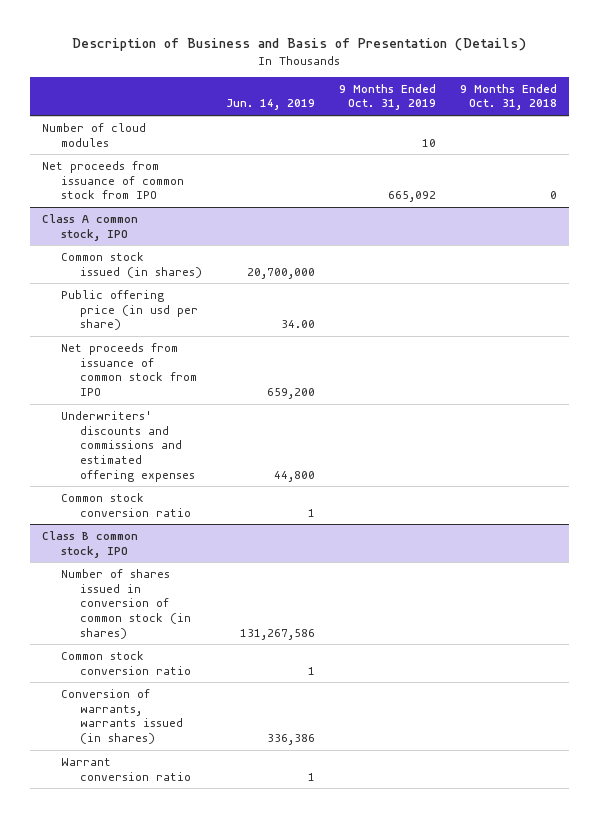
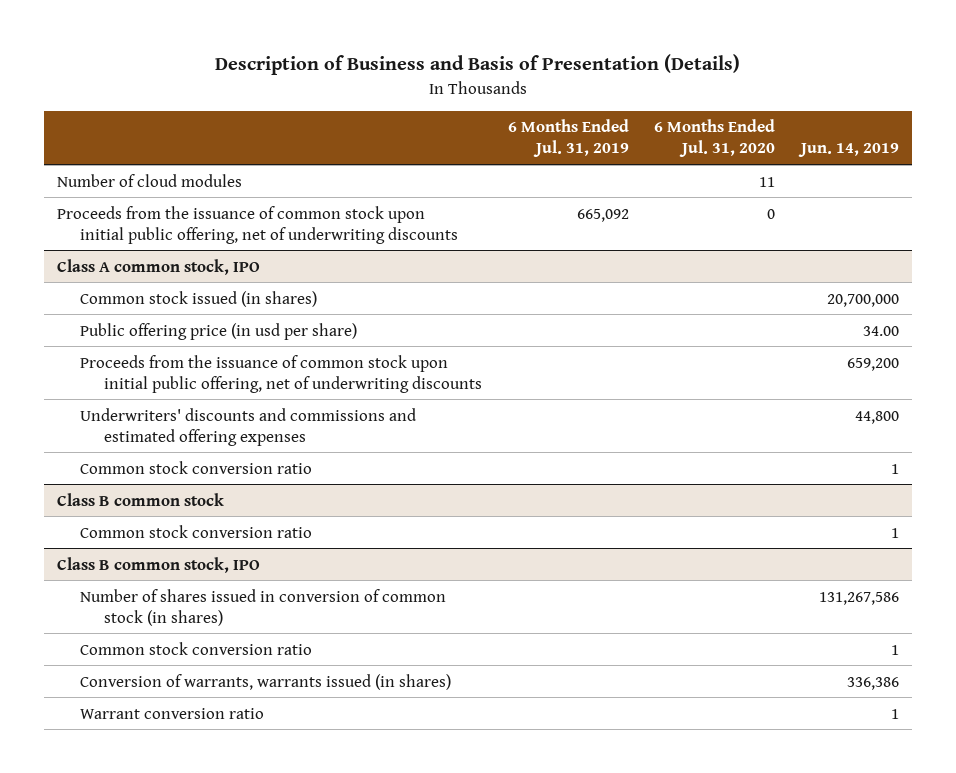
- | Jun. 14, 2019 | 9 Months Ended Oct. 31, 2019 | 9 Months Ended Oct. 31, 2018
+ | 6 Months Ended Jul. 31, 2019 | 6 Months Ended Jul. 31, 2020 | Jun. 14, 2019
- Net proceeds from issuance of common stock from IPO | | 665,092 | 0
+ Proceeds from the issuance of common stock upon initial public offering, net of underwriting discounts | 665,092 | 0 |
@ Class A common stock, IPO
- Net proceeds from issuance of common stock from IPO | 659,200 | |
+ Proceeds from the issuance of common stock upon initial public offering, net of underwriting discounts | | | 659,200
+ Class B common stock
+ Common stock conversion ratio | | | 1

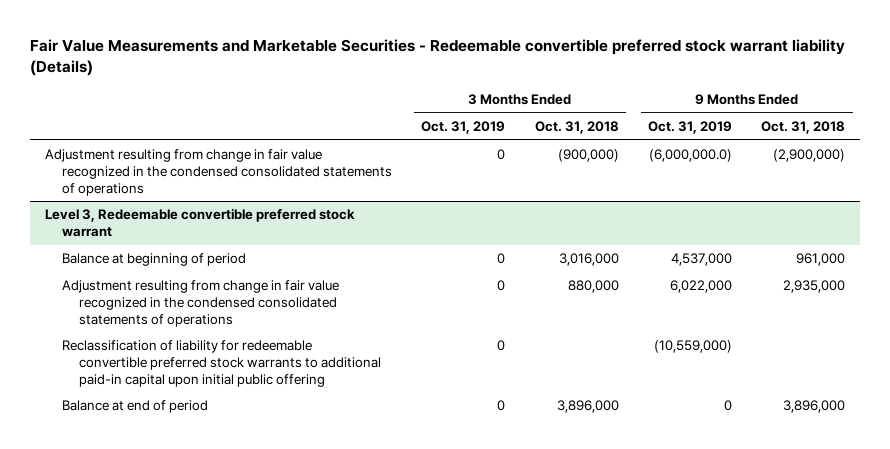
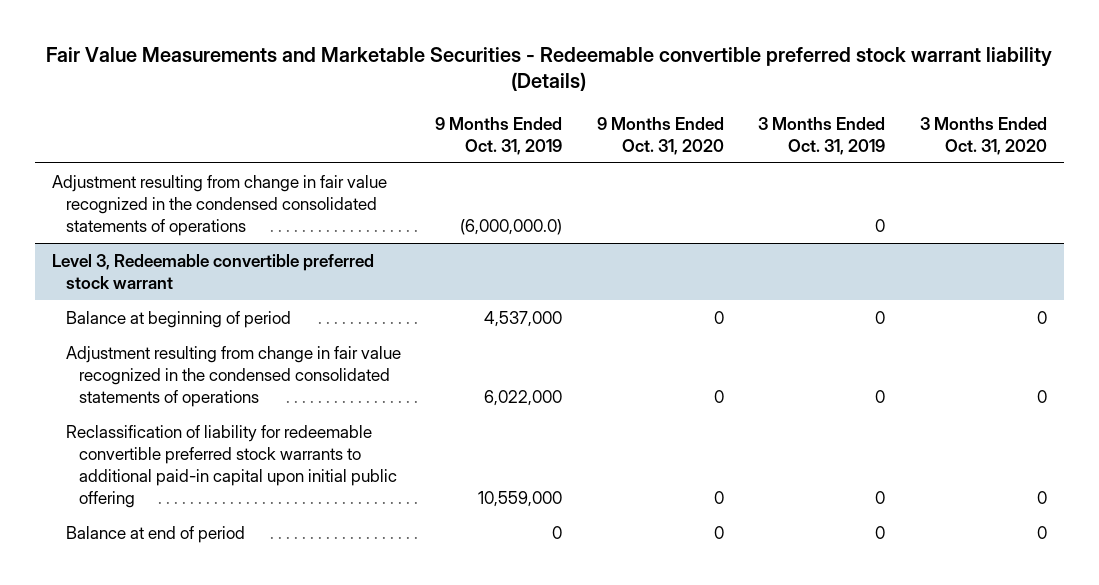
- | 3 Months Ended Oct. 31, 2019 | 3 Months Ended Oct. 31, 2018 | 9 Months Ended Oct. 31, 2019 | 9 Months Ended Oct. 31, 2018
+ | 9 Months Ended Oct. 31, 2019 | 9 Months Ended Oct. 31, 2020 | 3 Months Ended Oct. 31, 2019 | 3 Months Ended Oct. 31, 2020
@ Level 3, Redeemable convertible preferred stock warrant
- Reclassification of liability for redeemable convertible preferred stock warrants to additional paid-in capital upon initial public offering | 0 | | (10,559,000) |
+ Reclassification of liability for redeemable convertible preferred stock warrants to additional paid-in capital upon initial public offering | 10,559,000 | 0 | 0 | 0

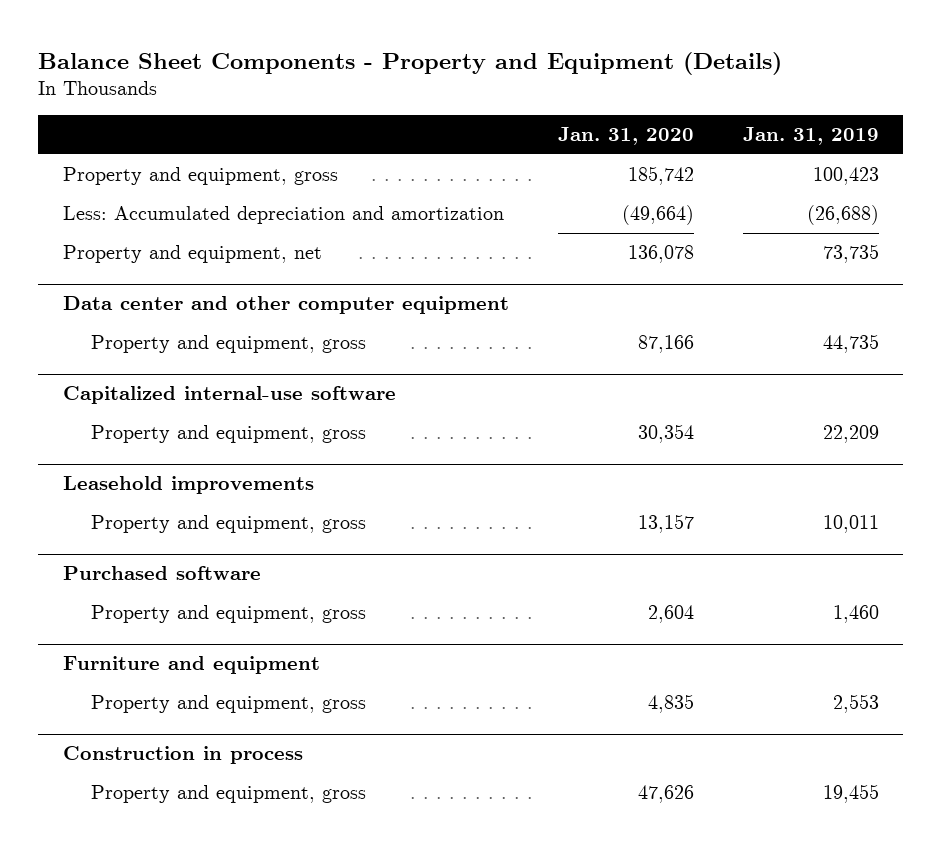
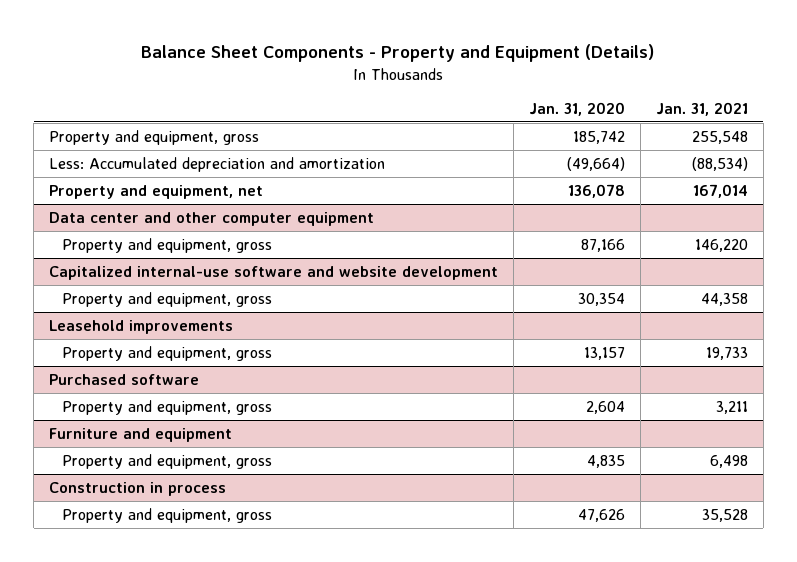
- | Jan. 31, 2020 | Jan. 31, 2019
+ | Jan. 31, 2020 | Jan. 31, 2021
- Capitalized internal-use software
+ Capitalized internal-use software and website development

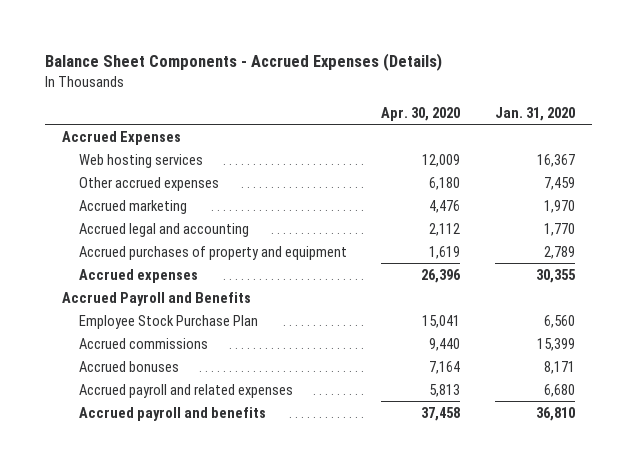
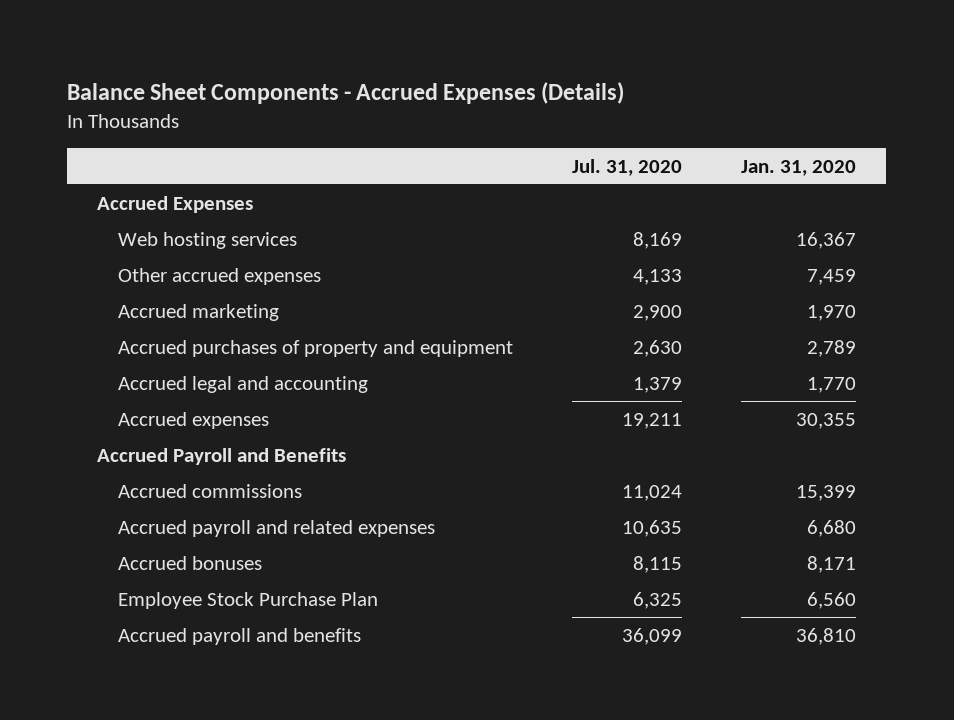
- | Apr. 30, 2020 | Jan. 31, 2020
+ | Jul. 31, 2020 | Jan. 31, 2020
moved down: Accrued legal and accounting | 1,379 | 1,770
moved down: Accrued bonuses | 8,115 | 8,171
moved down: Employee Stock Purchase Plan | 6,325 | 6,560

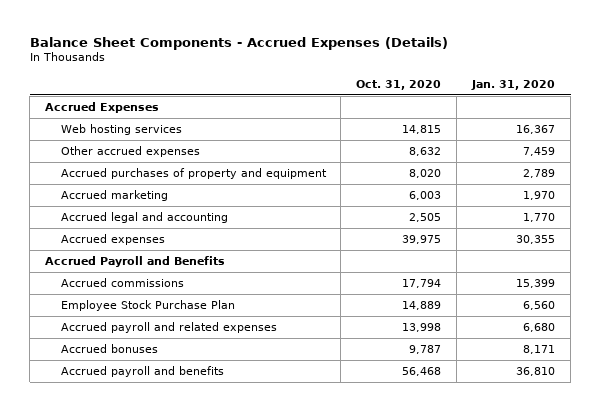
- | Jul. 31, 2020 | Jan. 31, 2020
+ | Oct. 31, 2020 | Jan. 31, 2020
moved down: Accrued marketing | 6,003 | 1,970
moved up: Employee Stock Purchase Plan | 14,889 | 6,560

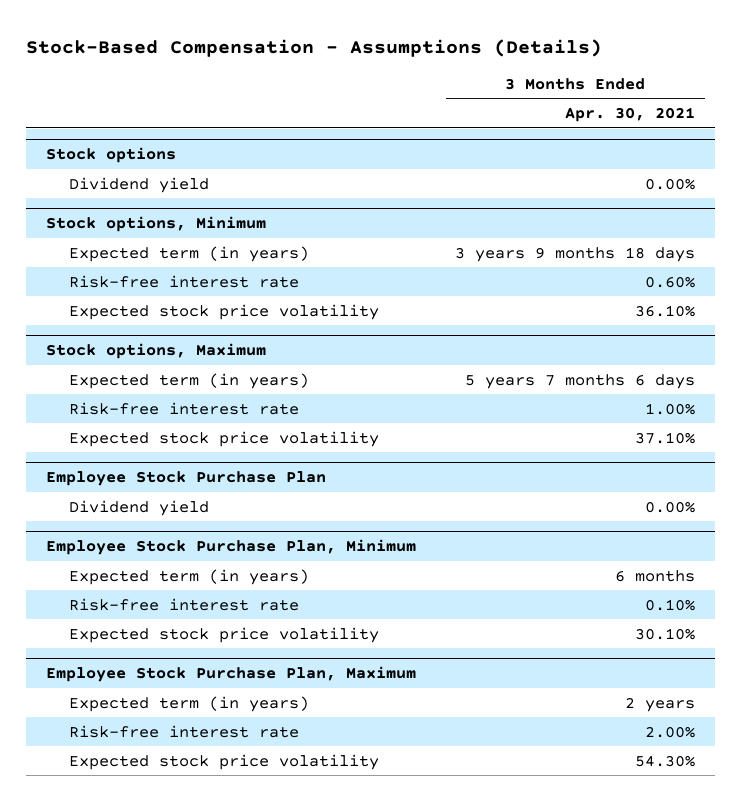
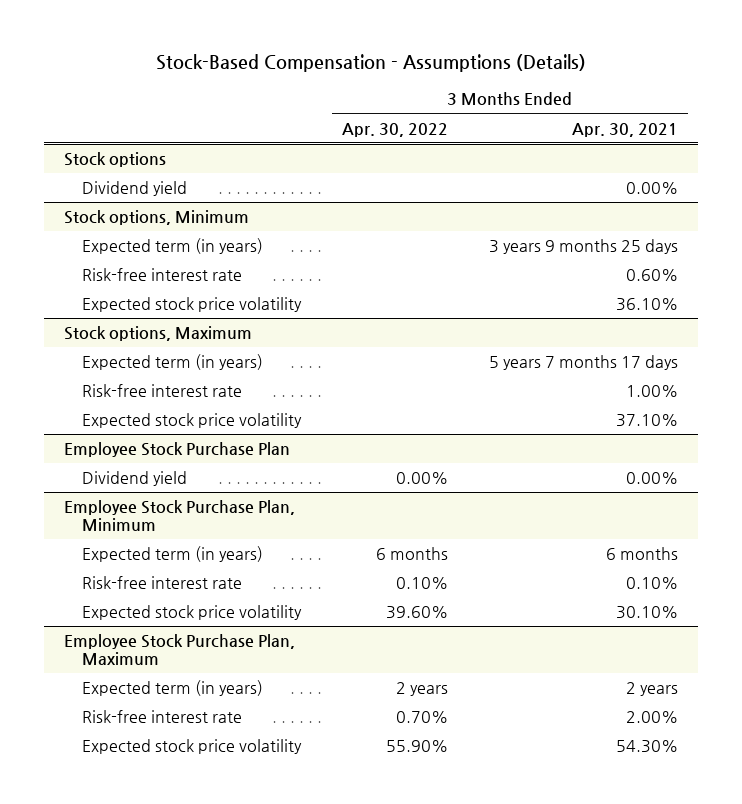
- | 3 Months Ended Apr. 30, 2021
+ | 3 Months Ended Apr. 30, 2022 | 3 Months Ended Apr. 30, 2021
@ Stock options, Minimum
- Expected term (in years) | 3 years 9 months 18 days
+ Expected term (in years) | | 3 years 9 months 25 days
@ Stock options, Maximum
- Expected term (in years) | 5 years 7 months 6 days
+ Expected term (in years) | | 5 years 7 months 17 days

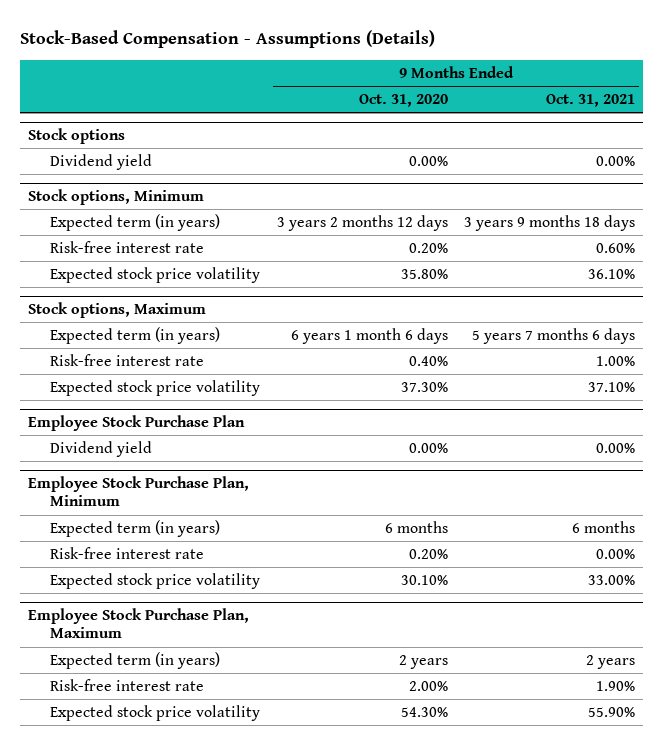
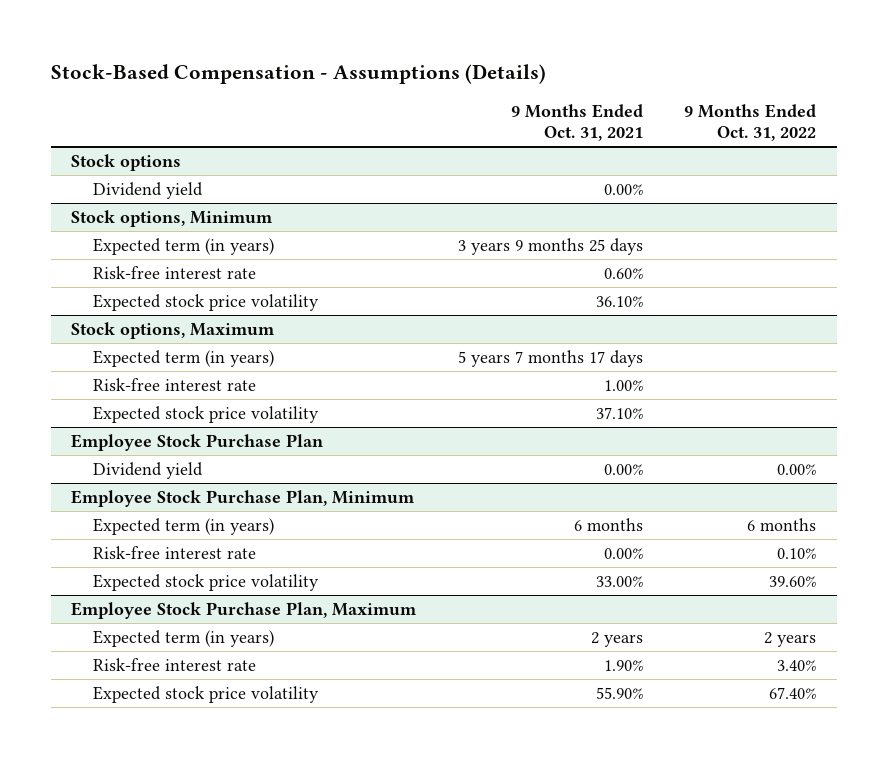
- | 9 Months Ended Oct. 31, 2020 | 9 Months Ended Oct. 31, 2021
+ | 9 Months Ended Oct. 31, 2021 | 9 Months Ended Oct. 31, 2022
@ Stock options, Minimum
- Expected term (in years) | 3 years 2 months 12 days | 3 years 9 months 18 days
+ Expected term (in years) | 3 years 9 months 25 days |
@ Stock options, Maximum
- Expected term (in years) | 6 years 1 month 6 days | 5 years 7 months 6 days
+ Expected term (in years) | 5 years 7 months 17 days |

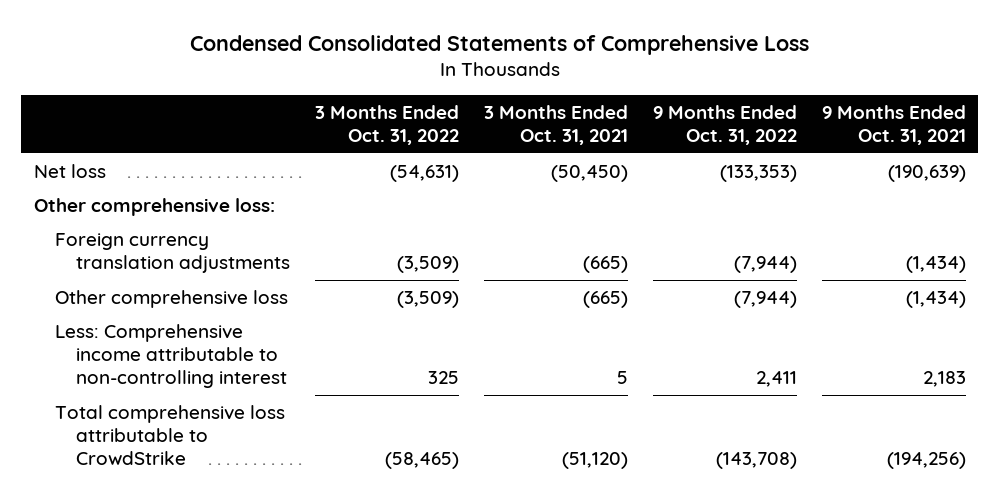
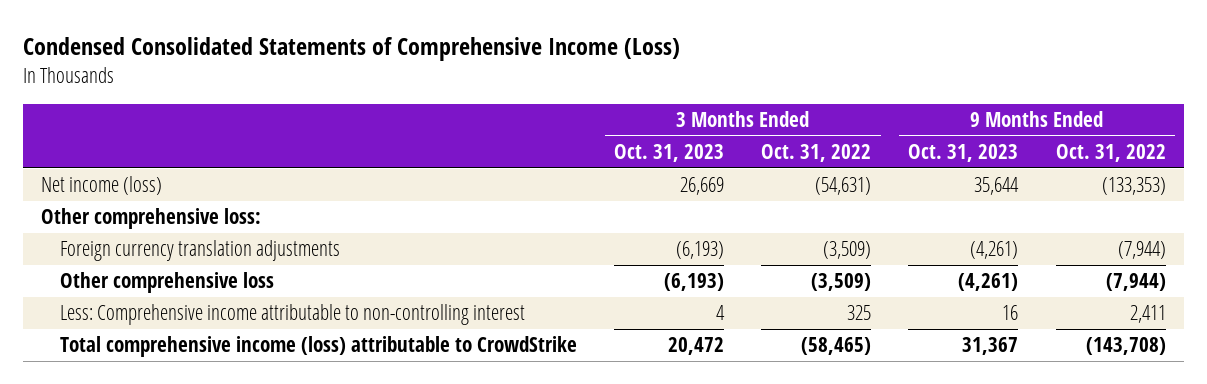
- Condensed Consolidated Statements of Comprehensive Loss
+ Condensed Consolidated Statements of Comprehensive Income (Loss)
- | 3 Months Ended Oct. 31, 2022 | 3 Months Ended Oct. 31, 2021 | 9 Months Ended Oct. 31, 2022 | 9 Months Ended Oct. 31, 2021
+ | 3 Months Ended Oct. 31, 2023 | 3 Months Ended Oct. 31, 2022 | 9 Months Ended Oct. 31, 2023 | 9 Months Ended Oct. 31, 2022
- Net loss | (54,631) | (50,450) | (133,353) | (190,639)
+ Net income (loss) | 26,669 | (54,631) | 35,644 | (133,353)
- Total comprehensive loss attributable to CrowdStrike | (58,465) | (51,120) | (143,708) | (194,256)
+ Total comprehensive income (loss) attributable to CrowdStrike | 20,472 | (58,465) | 31,367 | (143,708)

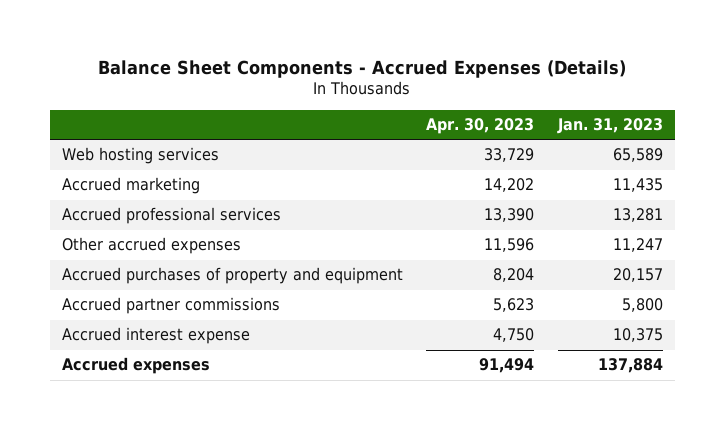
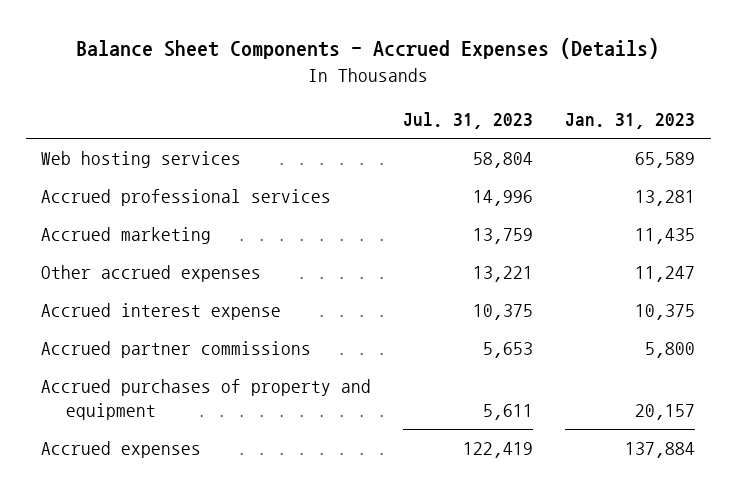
- | Apr. 30, 2023 | Jan. 31, 2023
+ | Jul. 31, 2023 | Jan. 31, 2023
moved down: Accrued marketing | 13,759 | 11,435
moved down: Accrued partner commissions | 5,653 | 5,800
moved down: Accrued purchases of property and equipment | 5,611 | 20,157

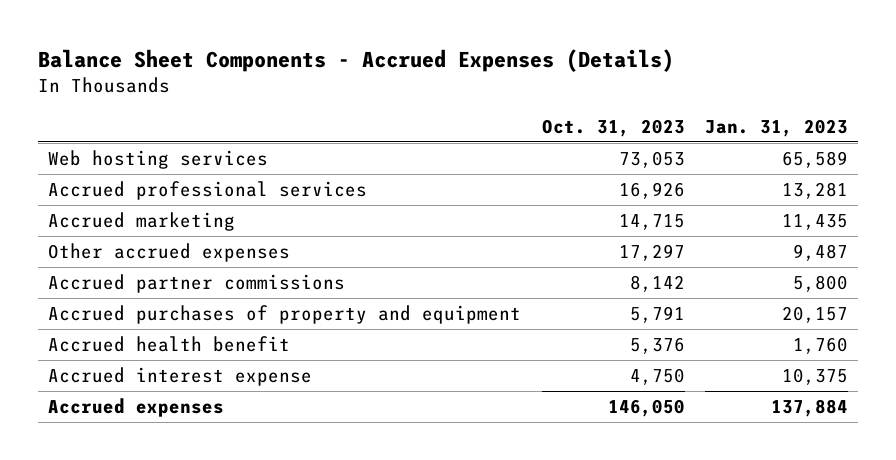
- | Jul. 31, 2023 | Jan. 31, 2023
+ | Oct. 31, 2023 | Jan. 31, 2023
- Other accrued expenses | 13,221 | 11,247
+ Other accrued expenses | 17,297 | 9,487
+ Accrued health benefit | 5,376 | 1,760
moved down: Accrued interest expense | 4,750 | 10,375

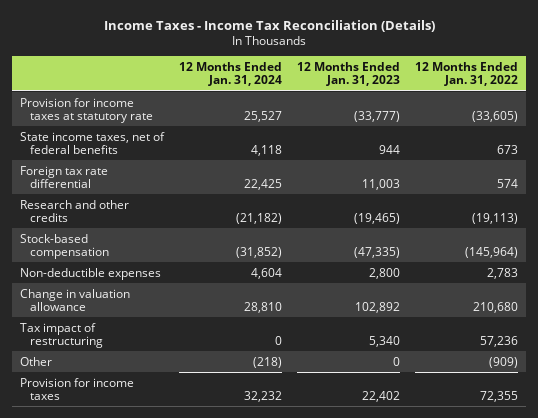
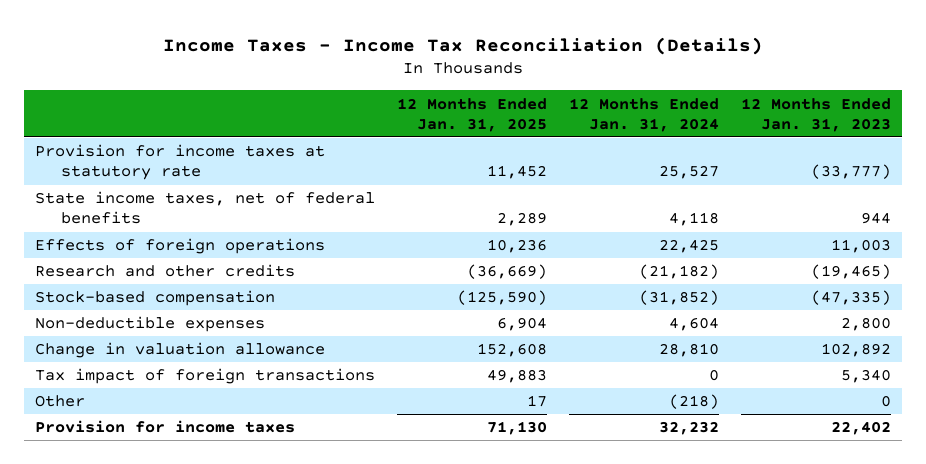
- | 12 Months Ended Jan. 31, 2024 | 12 Months Ended Jan. 31, 2023 | 12 Months Ended Jan. 31, 2022
+ | 12 Months Ended Jan. 31, 2025 | 12 Months Ended Jan. 31, 2024 | 12 Months Ended Jan. 31, 2023
- Foreign tax rate differential | 22,425 | 11,003 | 574
+ Effects of foreign operations | 10,236 | 22,425 | 11,003
- Tax impact of restructuring | 0 | 5,340 | 57,236
+ Tax impact of foreign transactions | 49,883 | 0 | 5,340

